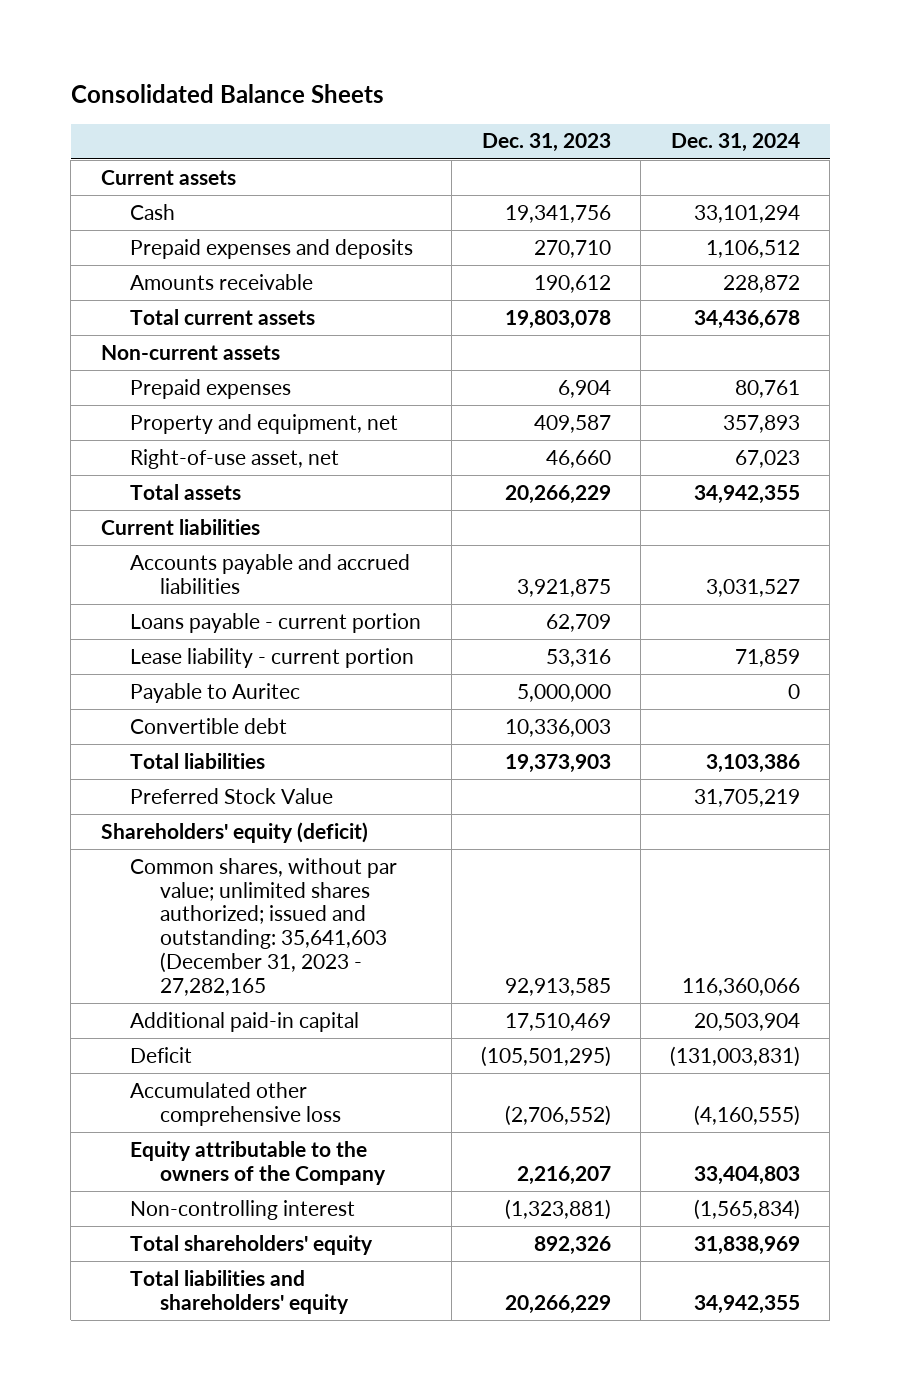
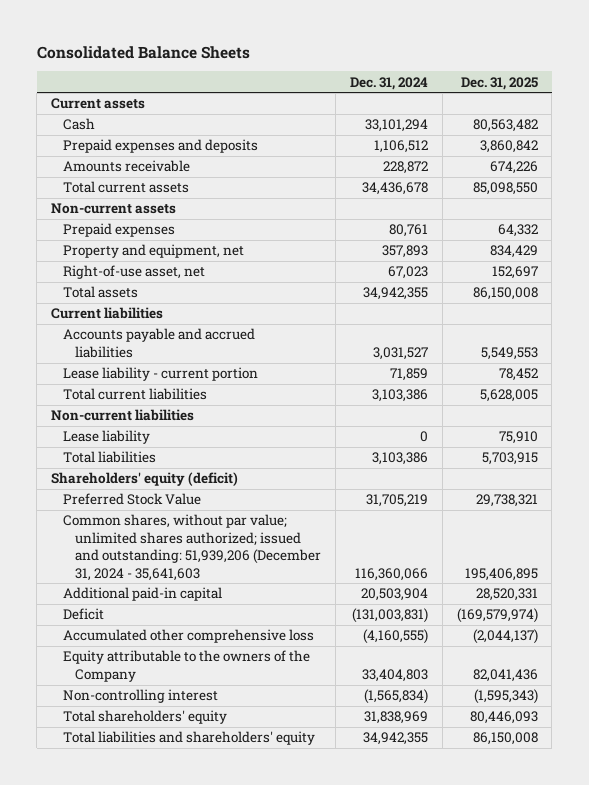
- | Dec. 31, 2023 | Dec. 31, 2024
+ | Dec. 31, 2024 | Dec. 31, 2025
- Loans payable - current portion | 62,709 |
- Payable to Auritec | 5,000,000 | 0
- Convertible debt | 10,336,003 |
+ Total current liabilities | 3,103,386 | 5,628,005
+ Non-current liabilities
+ Lease liability | 0 | 75,910
- Common shares, without par value; unlimited shares authorized; issued and outstanding: 35,641,603 (December 31, 2023 - 27,282,165 | 92,913,585 | 116,360,066
moved down: Preferred Stock Value | 31,705,219 | 29,738,321
+ Common shares, without par value; unlimited shares authorized; issued and outstanding: 51,939,206 (December 31, 2024 - 35,641,603 | 116,360,066 | 195,406,895

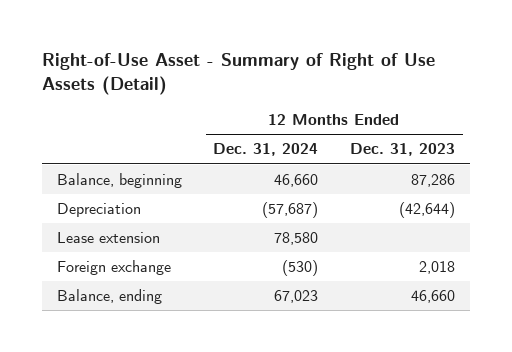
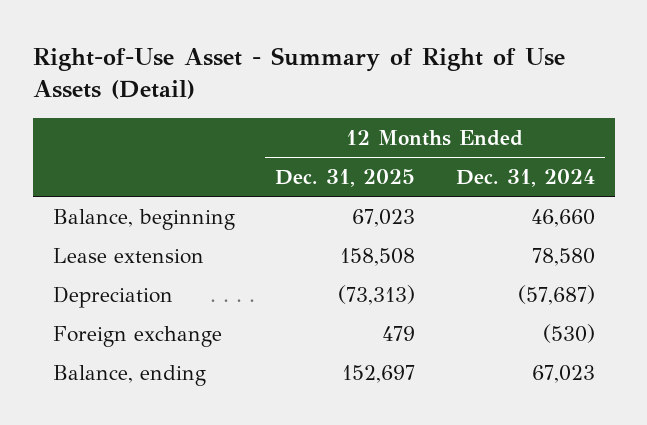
- | 12 Months Ended Dec. 31, 2024 | 12 Months Ended Dec. 31, 2023
+ | 12 Months Ended Dec. 31, 2025 | 12 Months Ended Dec. 31, 2024
moved down: Depreciation | (73,313) | (57,687)

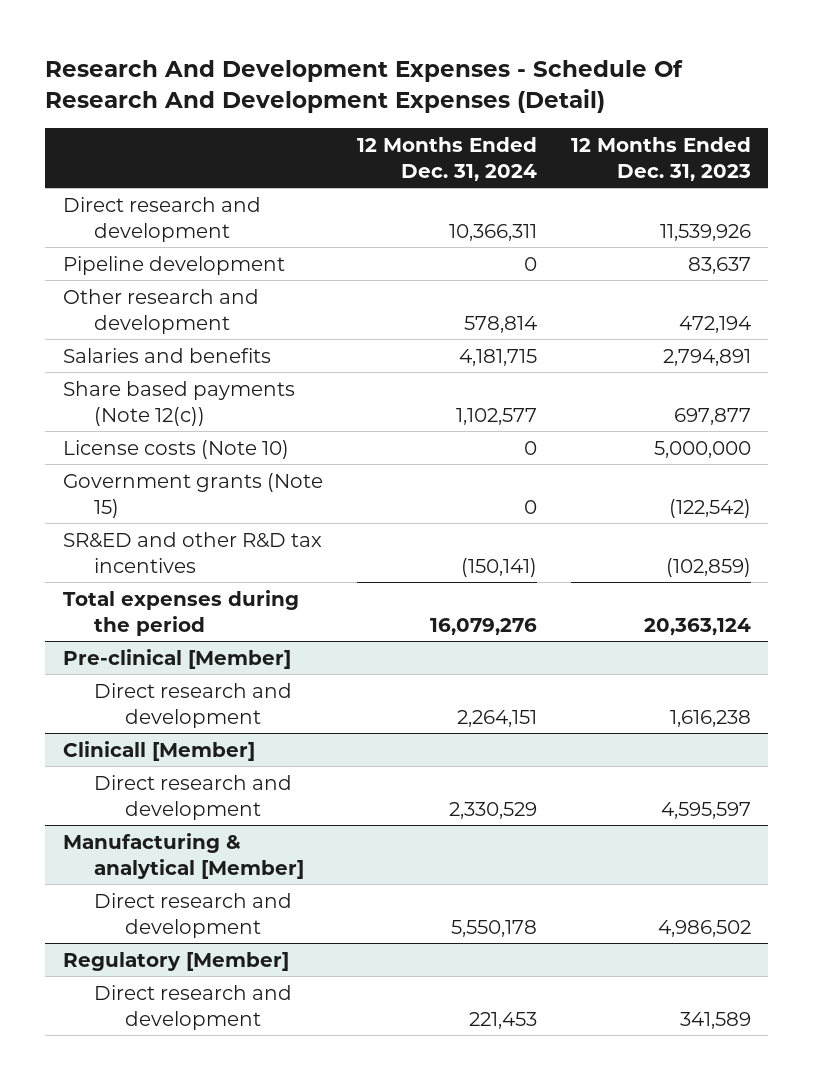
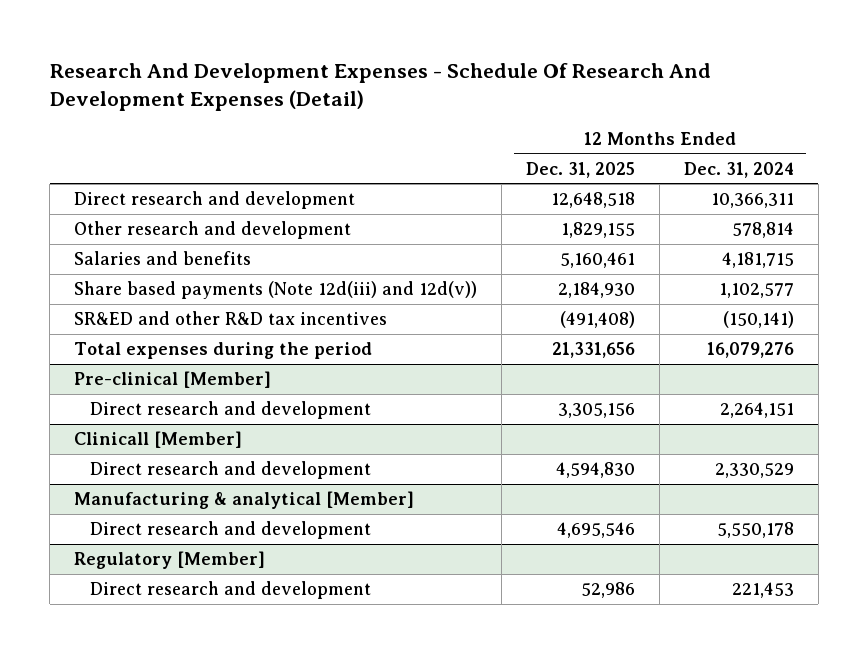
- | 12 Months Ended Dec. 31, 2024 | 12 Months Ended Dec. 31, 2023
+ | 12 Months Ended Dec. 31, 2025 | 12 Months Ended Dec. 31, 2024
- Pipeline development | 0 | 83,637
- Share based payments (Note 12(c)) | 1,102,577 | 697,877
- License costs (Note 10) | 0 | 5,000,000
- Government grants (Note 15) | 0 | (122,542)
+ Share based payments (Note 12d(iii) and 12d(v)) | 2,184,930 | 1,102,577

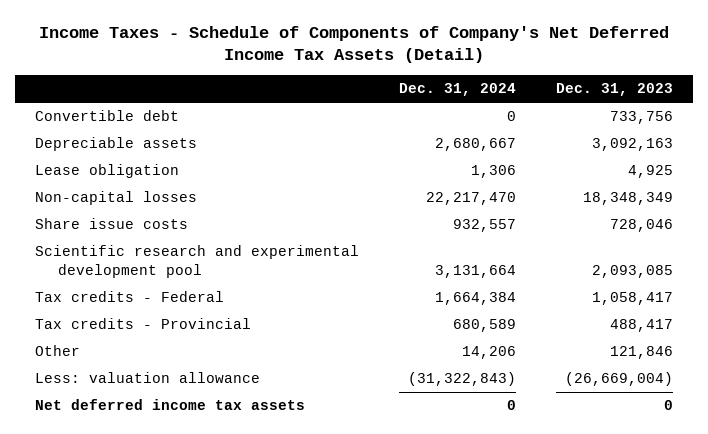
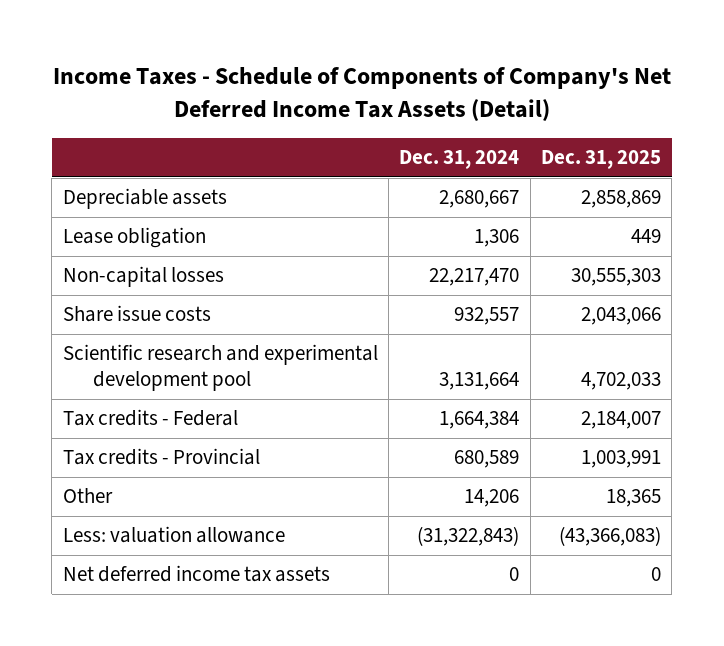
- | Dec. 31, 2024 | Dec. 31, 2023
+ | Dec. 31, 2024 | Dec. 31, 2025
- Convertible debt | 0 | 733,756

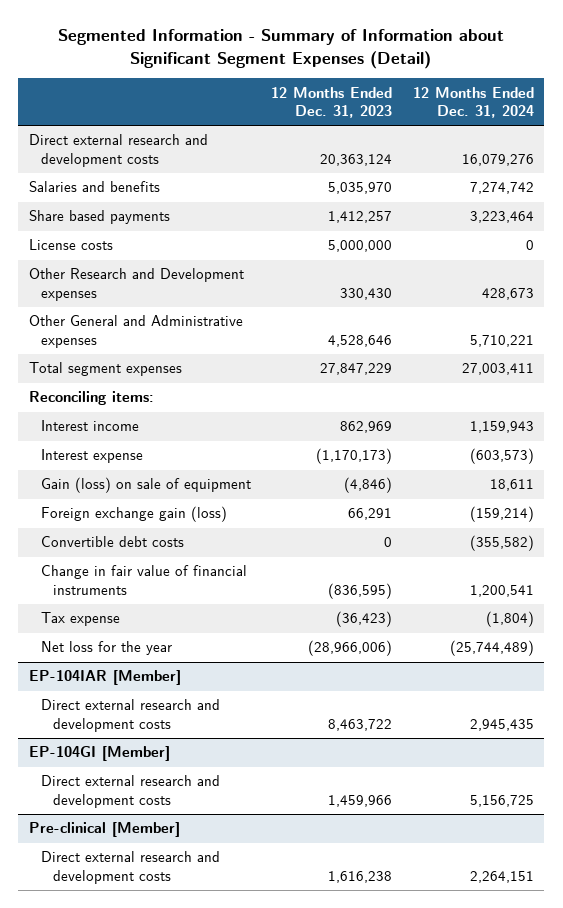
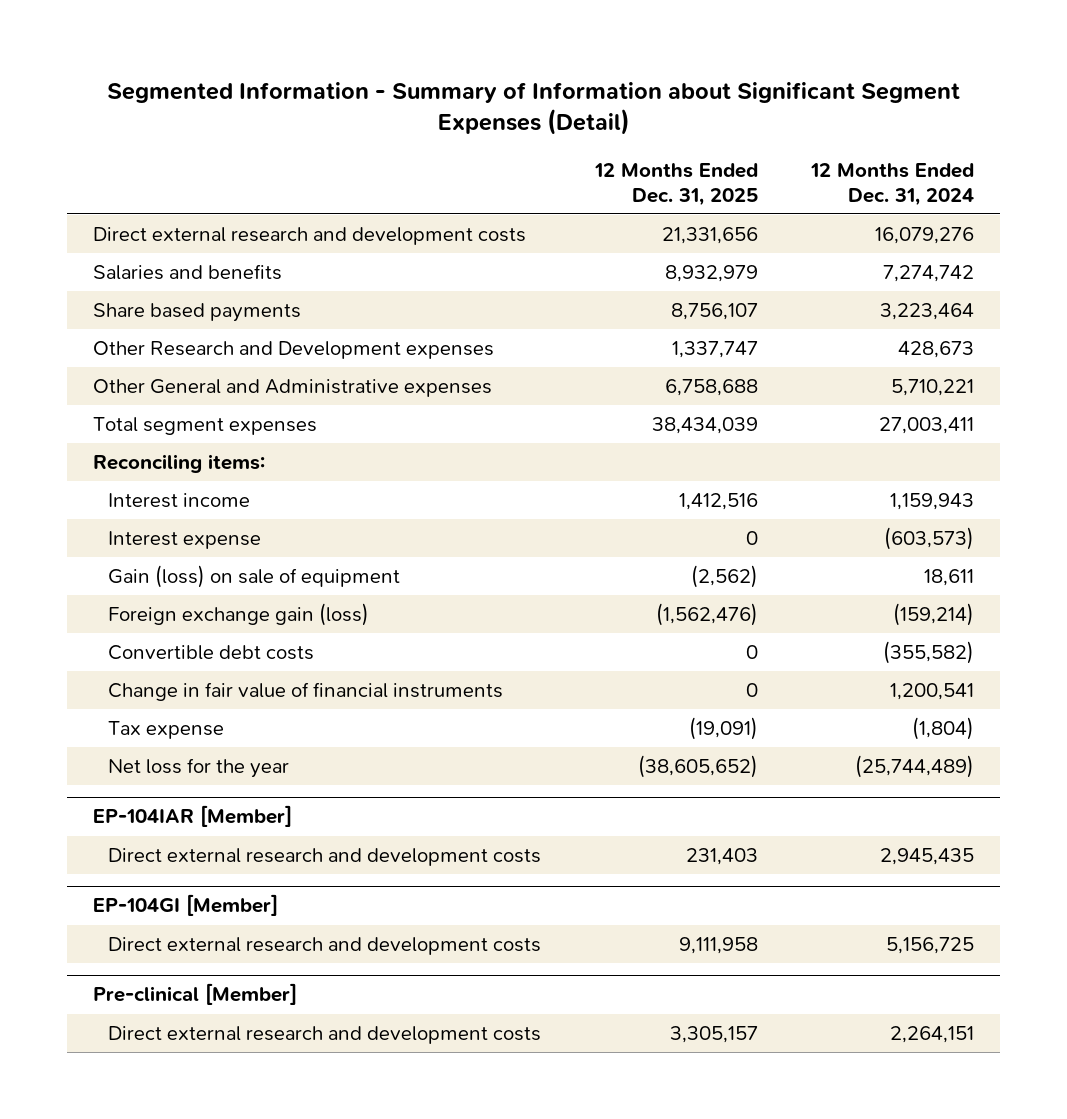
- | 12 Months Ended Dec. 31, 2023 | 12 Months Ended Dec. 31, 2024
+ | 12 Months Ended Dec. 31, 2025 | 12 Months Ended Dec. 31, 2024
- License costs | 5,000,000 | 0

